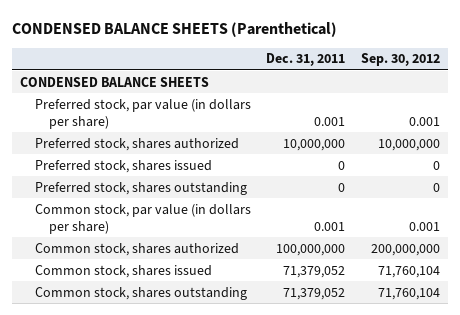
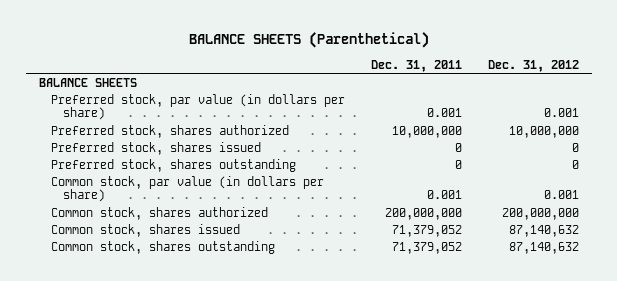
- CONDENSED BALANCE SHEETS (Parenthetical)
+ BALANCE SHEETS (Parenthetical)
- | Dec. 31, 2011 | Sep. 30, 2012
+ | Dec. 31, 2011 | Dec. 31, 2012
- CONDENSED BALANCE SHEETS
+ BALANCE SHEETS
- Common stock, shares authorized | 100,000,000 | 200,000,000
+ Common stock, shares authorized | 200,000,000 | 200,000,000

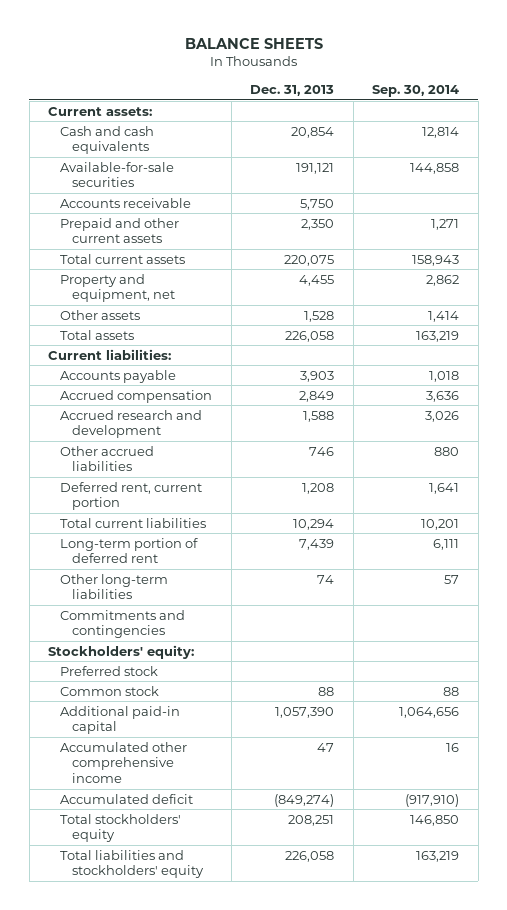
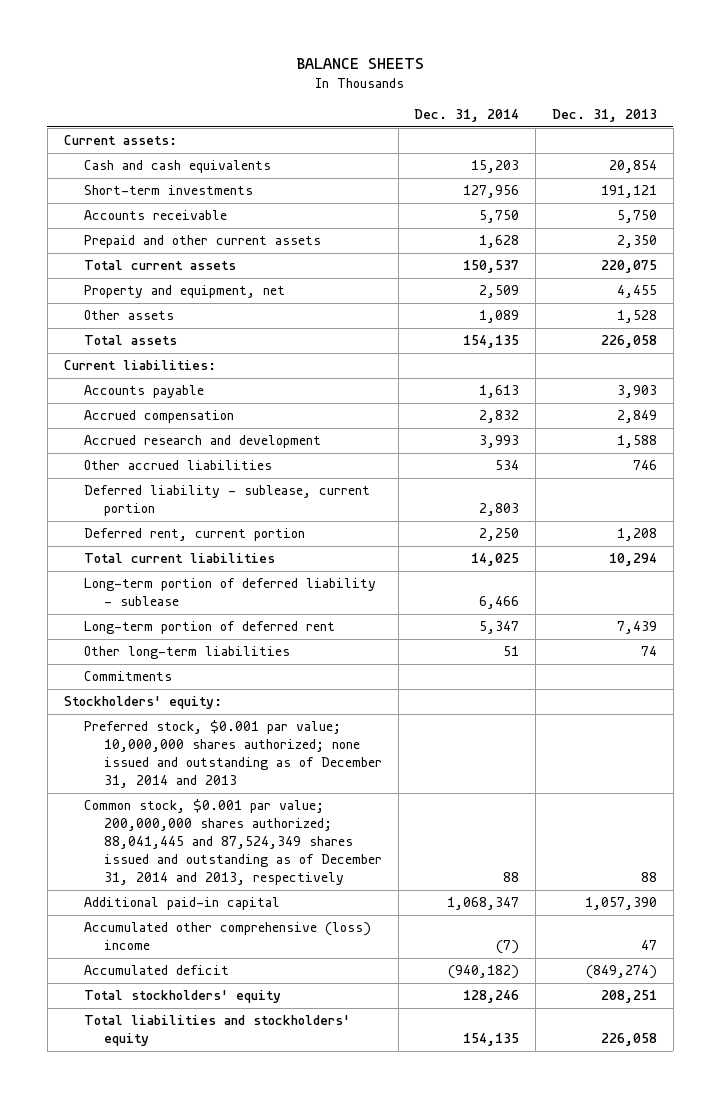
- | Dec. 31, 2013 | Sep. 30, 2014
+ | Dec. 31, 2014 | Dec. 31, 2013
- Available-for-sale securities | 191,121 | 144,858
+ Short-term investments | 127,956 | 191,121
+ Deferred liability - sublease, current portion | 2,803 |
+ Long-term portion of deferred liability - sublease | 6,466 |
- Commitments and contingencies
+ Commitments
- Preferred stock
- Common stock | 88 | 88
+ Preferred stock, $0.001 par value; 10,000,000 shares authorized; none issued and outstanding as of December 31, 2014 and 2013
+ Common stock, $0.001 par value; 200,000,000 shares authorized; 88,041,445 and 87,524,349 shares issued and outstanding as of December 31, 2014 and 2013, respectively | 88 | 88
- Accumulated other comprehensive income | 47 | 16
+ Accumulated other comprehensive (loss) income | (7) | 47

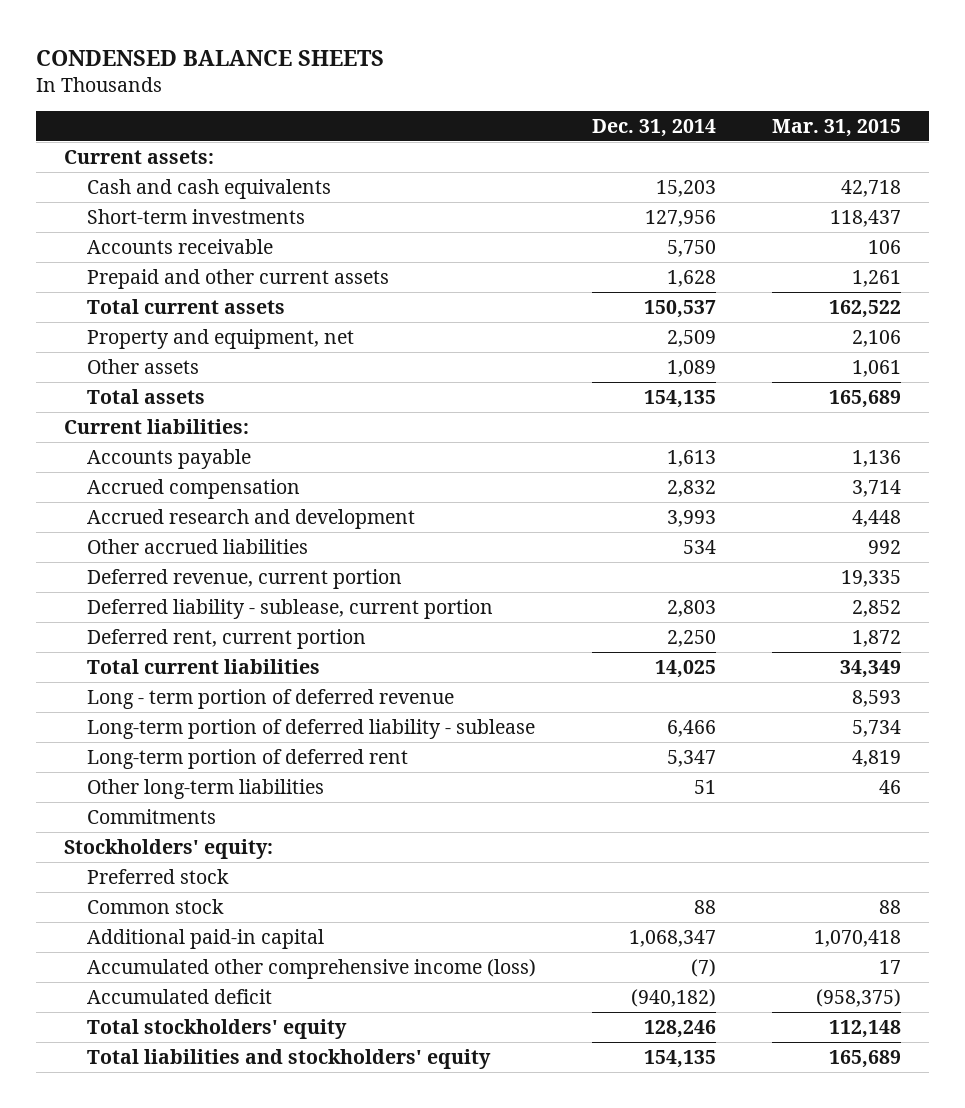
- BALANCE SHEETS
+ CONDENSED BALANCE SHEETS
- | Dec. 31, 2014 | Dec. 31, 2013
+ | Dec. 31, 2014 | Mar. 31, 2015
+ Deferred revenue, current portion | | 19,335
+ Long - term portion of deferred revenue | | 8,593
- Preferred stock, $0.001 par value; 10,000,000 shares authorized; none issued and outstanding as of December 31, 2014 and 2013
- Common stock, $0.001 par value; 200,000,000 shares authorized; 88,041,445 and 87,524,349 shares issued and outstanding as of December 31, 2014 and 2013, respectively | 88 | 88
+ Preferred stock
+ Common stock | 88 | 88
- Accumulated other comprehensive (loss) income | (7) | 47
+ Accumulated other comprehensive income (loss) | (7) | 17

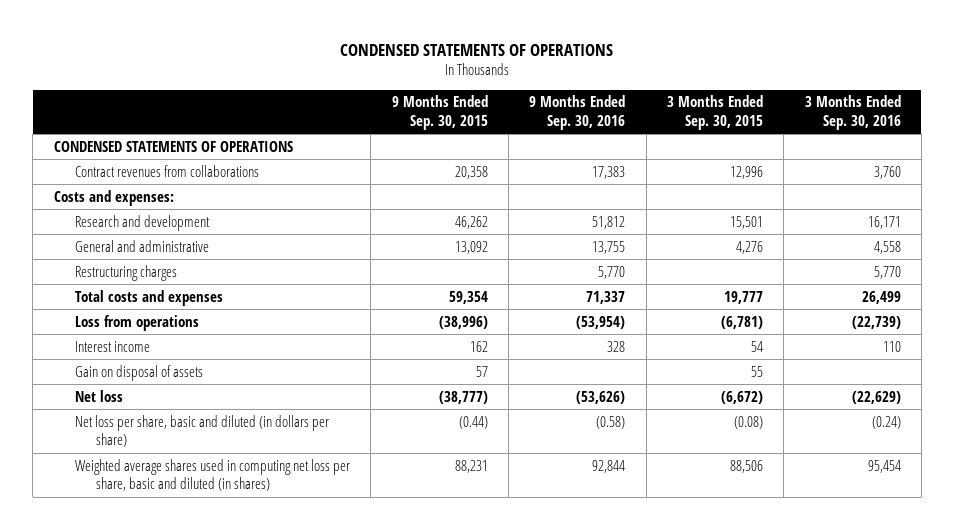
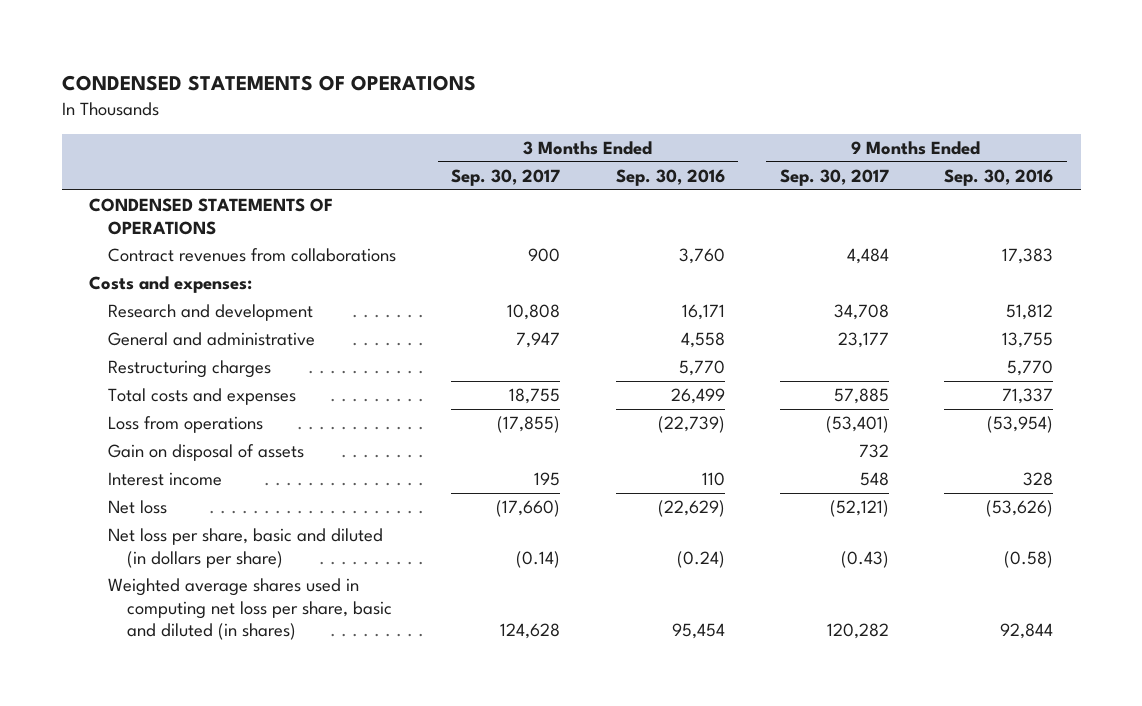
- | 9 Months Ended Sep. 30, 2015 | 9 Months Ended Sep. 30, 2016 | 3 Months Ended Sep. 30, 2015 | 3 Months Ended Sep. 30, 2016
+ | 3 Months Ended Sep. 30, 2017 | 3 Months Ended Sep. 30, 2016 | 9 Months Ended Sep. 30, 2017 | 9 Months Ended Sep. 30, 2016
moved down: Interest income | 195 | 110 | 548 | 328

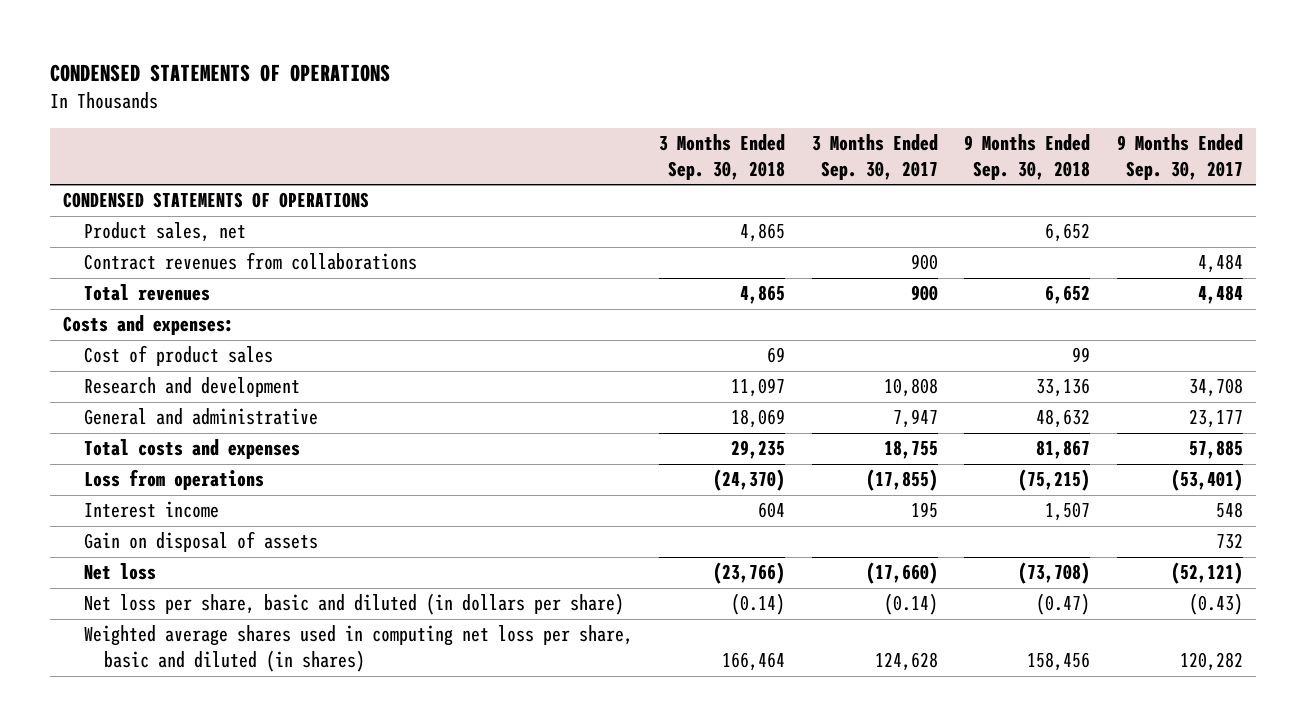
- | 3 Months Ended Sep. 30, 2017 | 3 Months Ended Sep. 30, 2016 | 9 Months Ended Sep. 30, 2017 | 9 Months Ended Sep. 30, 2016
+ | 3 Months Ended Sep. 30, 2018 | 3 Months Ended Sep. 30, 2017 | 9 Months Ended Sep. 30, 2018 | 9 Months Ended Sep. 30, 2017
+ Product sales, net | 4,865 | | 6,652 |
+ Total revenues | 4,865 | 900 | 6,652 | 4,484
+ Cost of product sales | 69 | | 99 |
- Restructuring charges | | 5,770 | | 5,770
moved down: Gain on disposal of assets | | | | 732

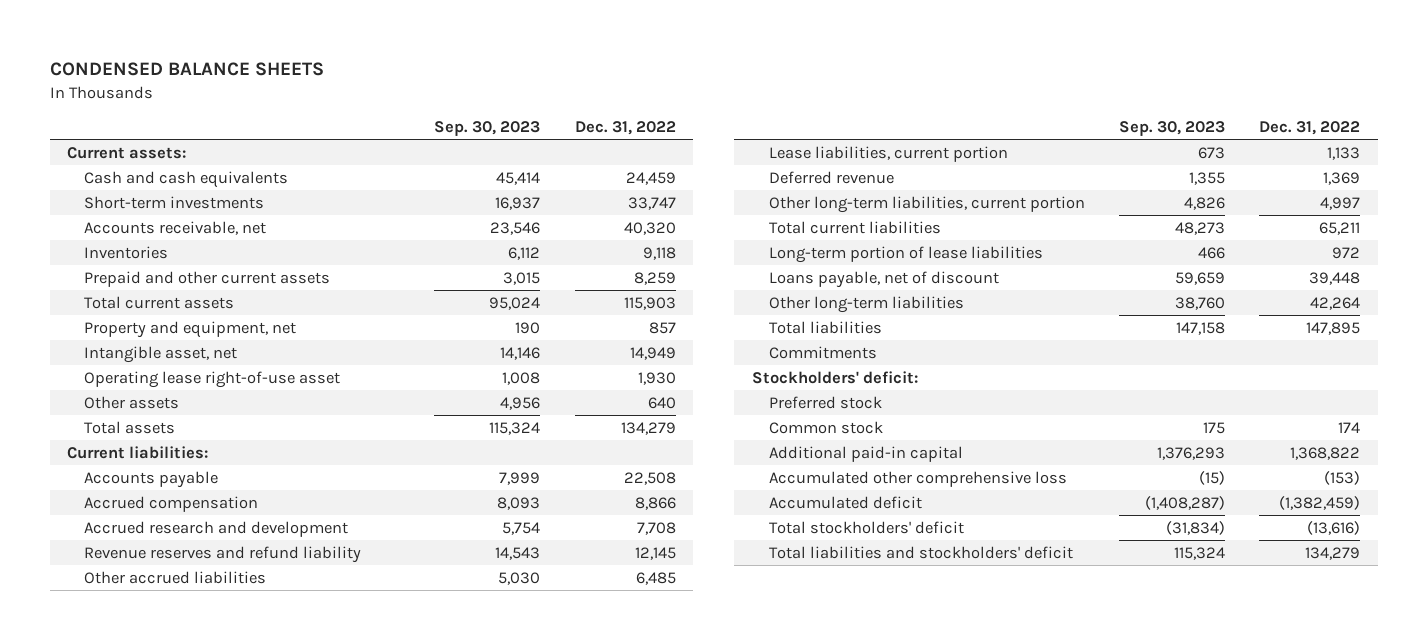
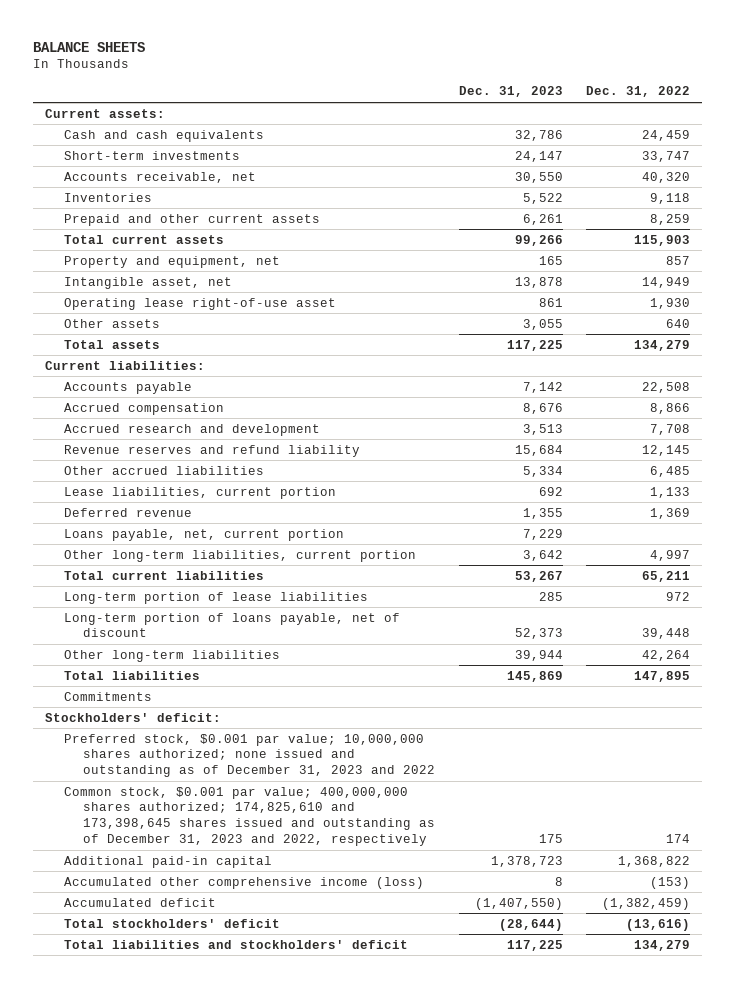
- CONDENSED BALANCE SHEETS
+ BALANCE SHEETS
- | Sep. 30, 2023 | Dec. 31, 2022
+ | Dec. 31, 2023 | Dec. 31, 2022
+ Loans payable, net, current portion | 7,229 |
- Loans payable, net of discount | 59,659 | 39,448
+ Long-term portion of loans payable, net of discount | 52,373 | 39,448
- Preferred stock
- Common stock | 175 | 174
+ Preferred stock, $0.001 par value; 10,000,000 shares authorized; none issued and outstanding as of December 31, 2023 and 2022
+ Common stock, $0.001 par value; 400,000,000 shares authorized; 174,825,610 and 173,398,645 shares issued and outstanding as of December 31, 2023 and 2022, respectively | 175 | 174
- Accumulated other comprehensive loss | (15) | (153)
+ Accumulated other comprehensive income (loss) | 8 | (153)

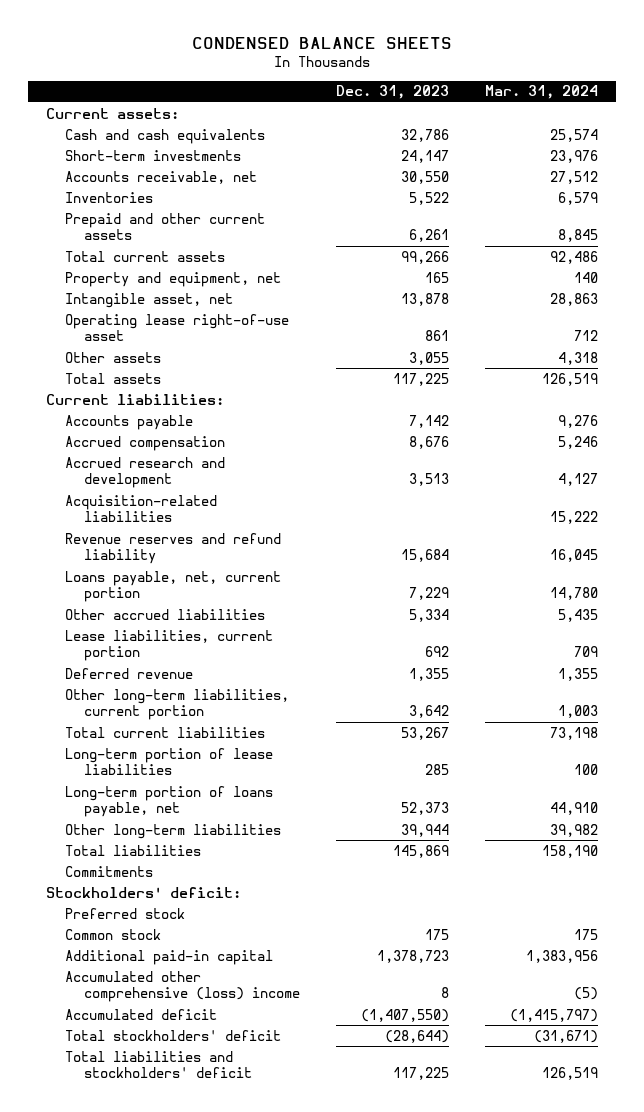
- BALANCE SHEETS
+ CONDENSED BALANCE SHEETS
- | Dec. 31, 2023 | Dec. 31, 2022
+ | Dec. 31, 2023 | Mar. 31, 2024
+ Acquisition-related liabilities | | 15,222
moved up: Loans payable, net, current portion | 7,229 | 14,780
- Long-term portion of loans payable, net of discount | 52,373 | 39,448
+ Long-term portion of loans payable, net | 52,373 | 44,910
- Preferred stock, $0.001 par value; 10,000,000 shares authorized; none issued and outstanding as of December 31, 2023 and 2022
- Common stock, $0.001 par value; 400,000,000 shares authorized; 174,825,610 and 173,398,645 shares issued and outstanding as of December 31, 2023 and 2022, respectively | 175 | 174
+ Preferred stock
+ Common stock | 175 | 175
- Accumulated other comprehensive income (loss) | 8 | (153)
+ Accumulated other comprehensive (loss) income | 8 | (5)

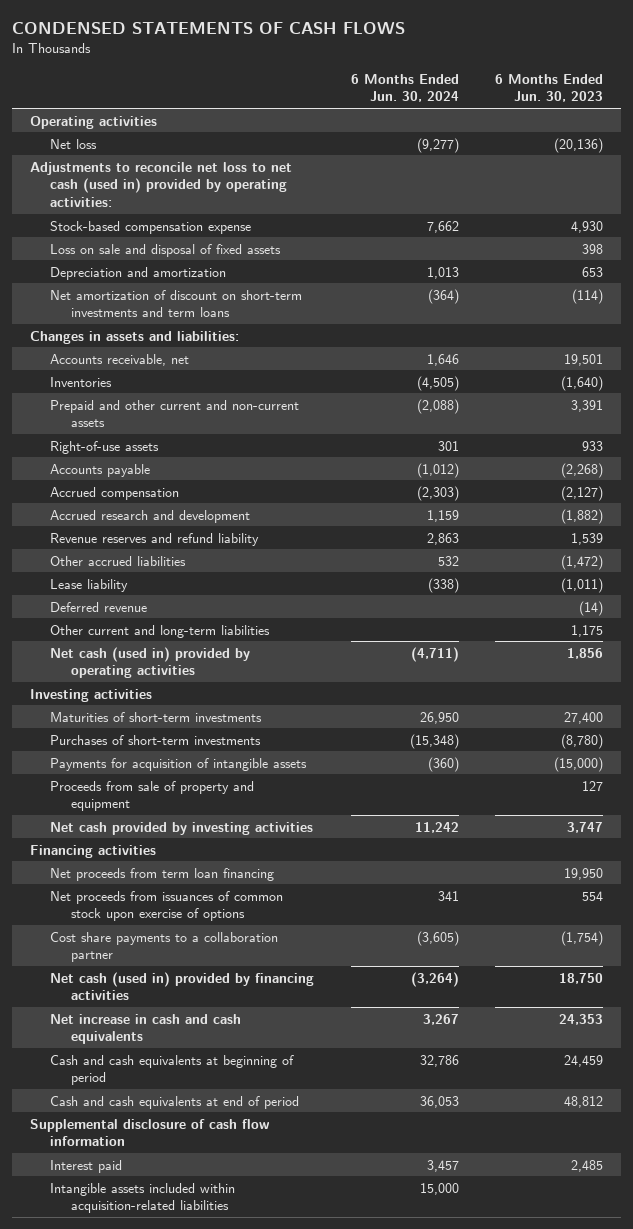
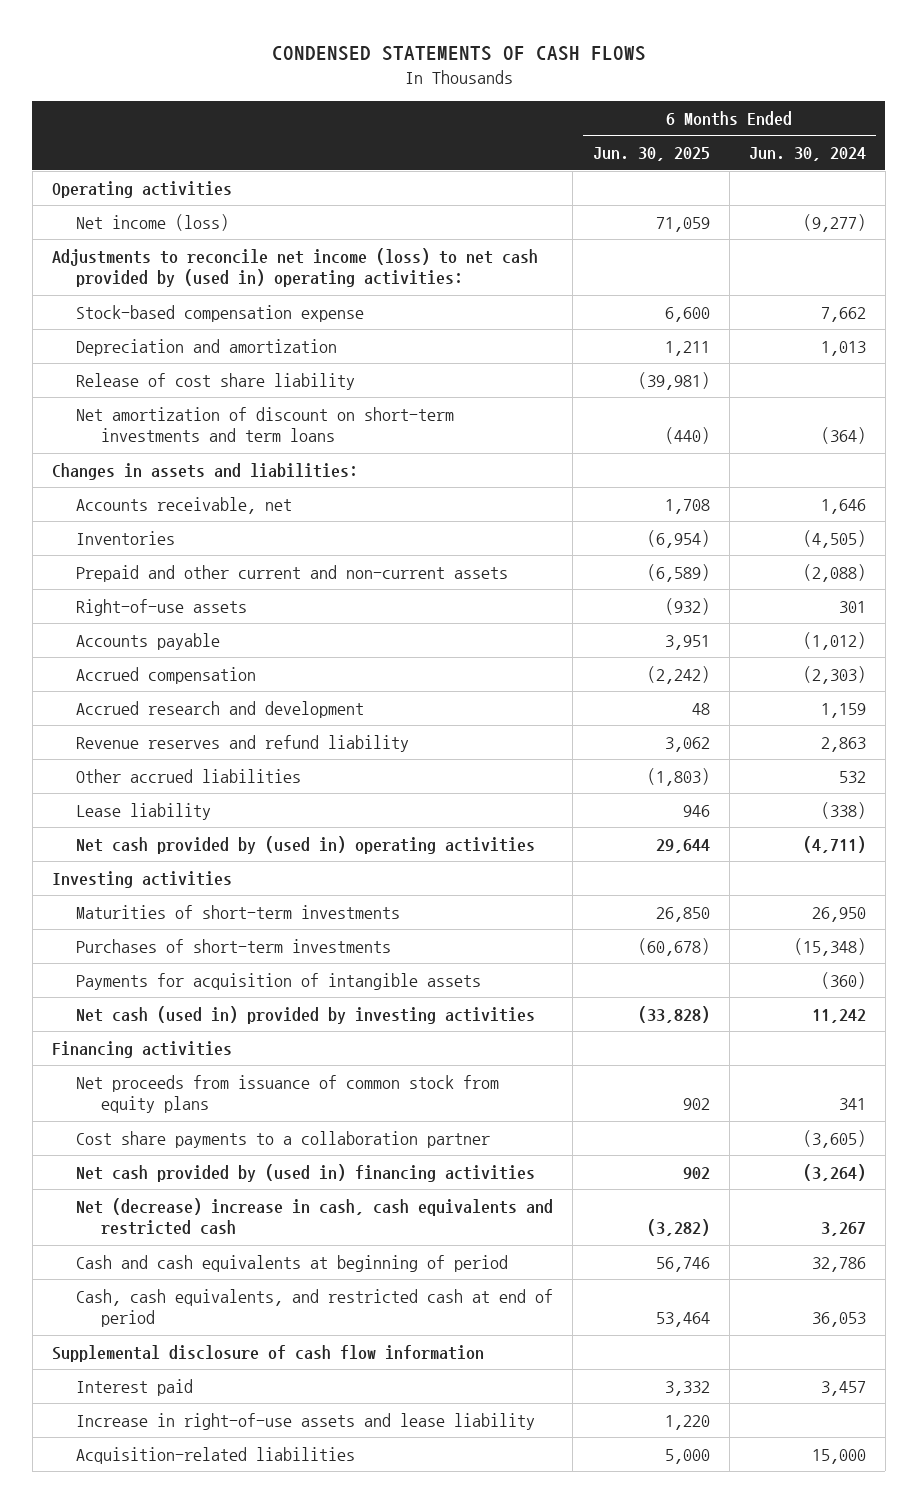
- | 6 Months Ended Jun. 30, 2024 | 6 Months Ended Jun. 30, 2023
+ | 6 Months Ended Jun. 30, 2025 | 6 Months Ended Jun. 30, 2024
- Net loss | (9,277) | (20,136)
- Adjustments to reconcile net loss to net cash (used in) provided by operating activities:
+ Net income (loss) | 71,059 | (9,277)
+ Adjustments to reconcile net income (loss) to net cash provided by (used in) operating activities:
- Loss on sale and disposal of fixed assets | | 398
+ Release of cost share liability | (39,981) |
- Deferred revenue | | (14)
- Other current and long-term liabilities | | 1,175
- Net cash (used in) provided by operating activities | (4,711) | 1,856
+ Net cash provided by (used in) operating activities | 29,644 | (4,711)
- Proceeds from sale of property and equipment | | 127
- Net cash provided by investing activities | 11,242 | 3,747
+ Net cash (used in) provided by investing activities | (33,828) | 11,242
- Net proceeds from term loan financing | | 19,950
- Net proceeds from issuances of common stock upon exercise of options | 341 | 554
+ Net proceeds from issuance of common stock from equity plans | 902 | 341
- Net cash (used in) provided by financing activities | (3,264) | 18,750
- Net increase in cash and cash equivalents | 3,267 | 24,353
+ Net cash provided by (used in) financing activities | 902 | (3,264)
+ Net (decrease) increase in cash, cash equivalents and restricted cash | (3,282) | 3,267
- Cash and cash equivalents at end of period | 36,053 | 48,812
+ Cash, cash equivalents, and restricted cash at end of period | 53,464 | 36,053
- Intangible assets included within acquisition-related liabilities | 15,000 |
+ Increase in right-of-use assets and lease liability | 1,220 |
+ Acquisition-related liabilities | 5,000 | 15,000

